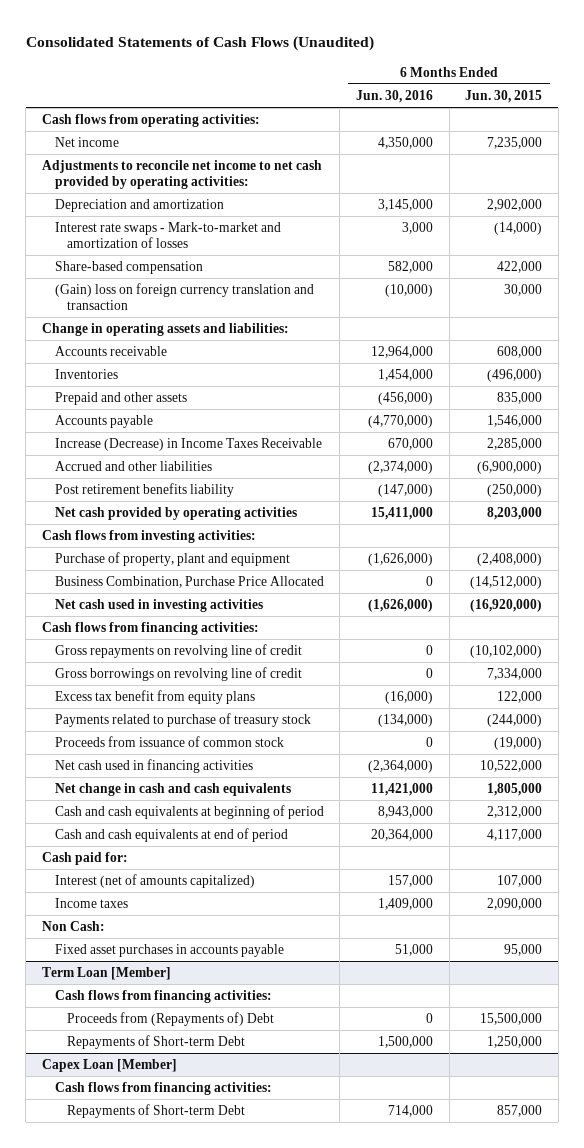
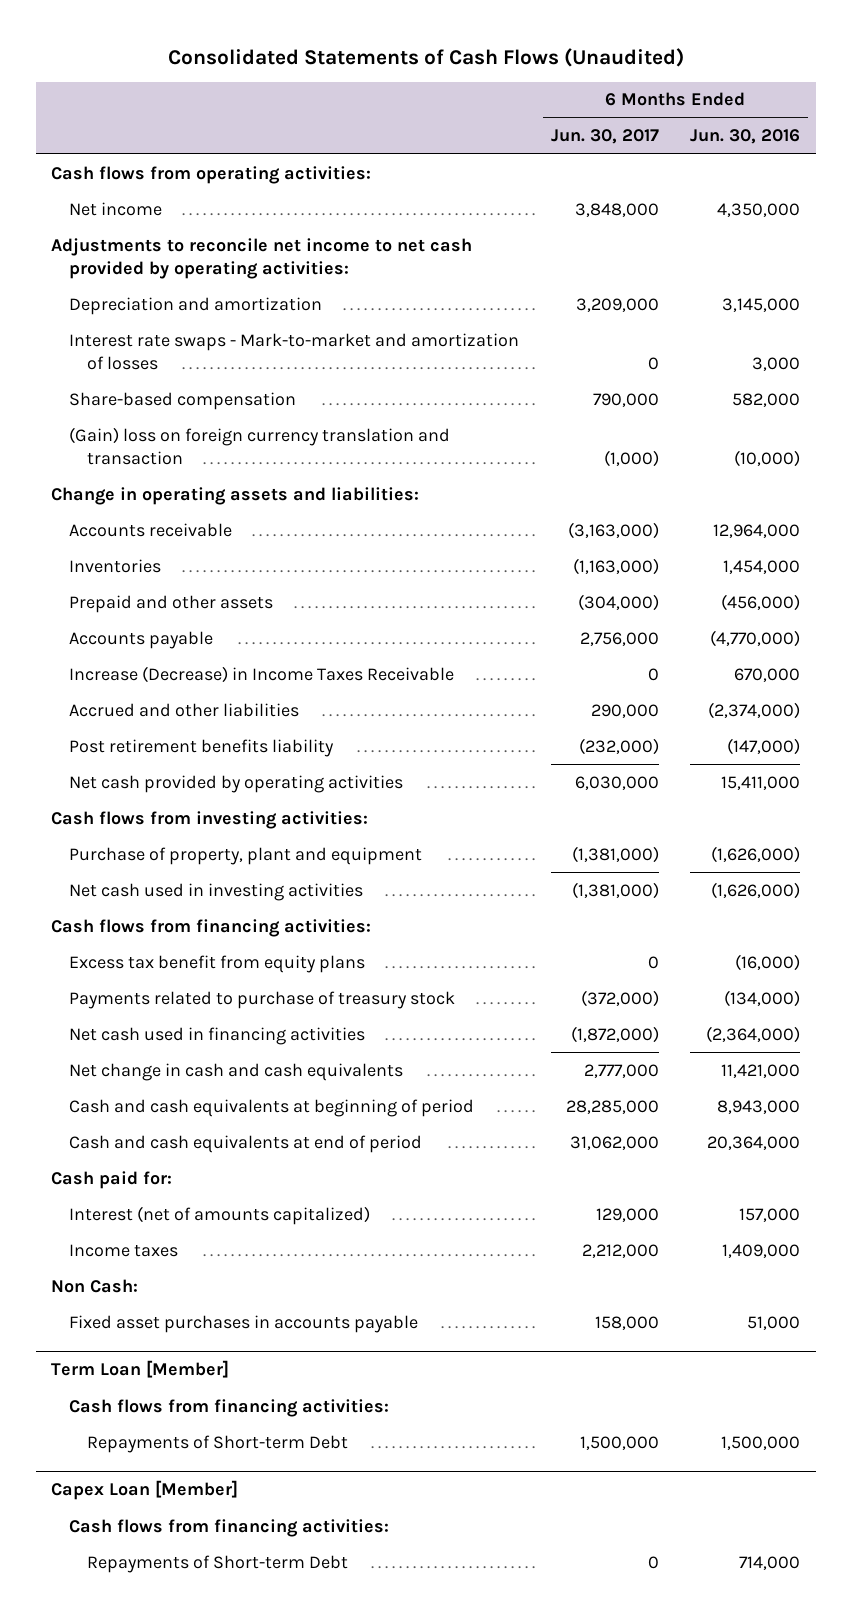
- | 6 Months Ended Jun. 30, 2016 | 6 Months Ended Jun. 30, 2015
+ | 6 Months Ended Jun. 30, 2017 | 6 Months Ended Jun. 30, 2016
- Business Combination, Purchase Price Allocated | 0 | (14,512,000)
- Gross repayments on revolving line of credit | 0 | (10,102,000)
- Gross borrowings on revolving line of credit | 0 | 7,334,000
- Proceeds from issuance of common stock | 0 | (19,000)
@ Term Loan [Member]
- Proceeds from (Repayments of) Debt | 0 | 15,500,000

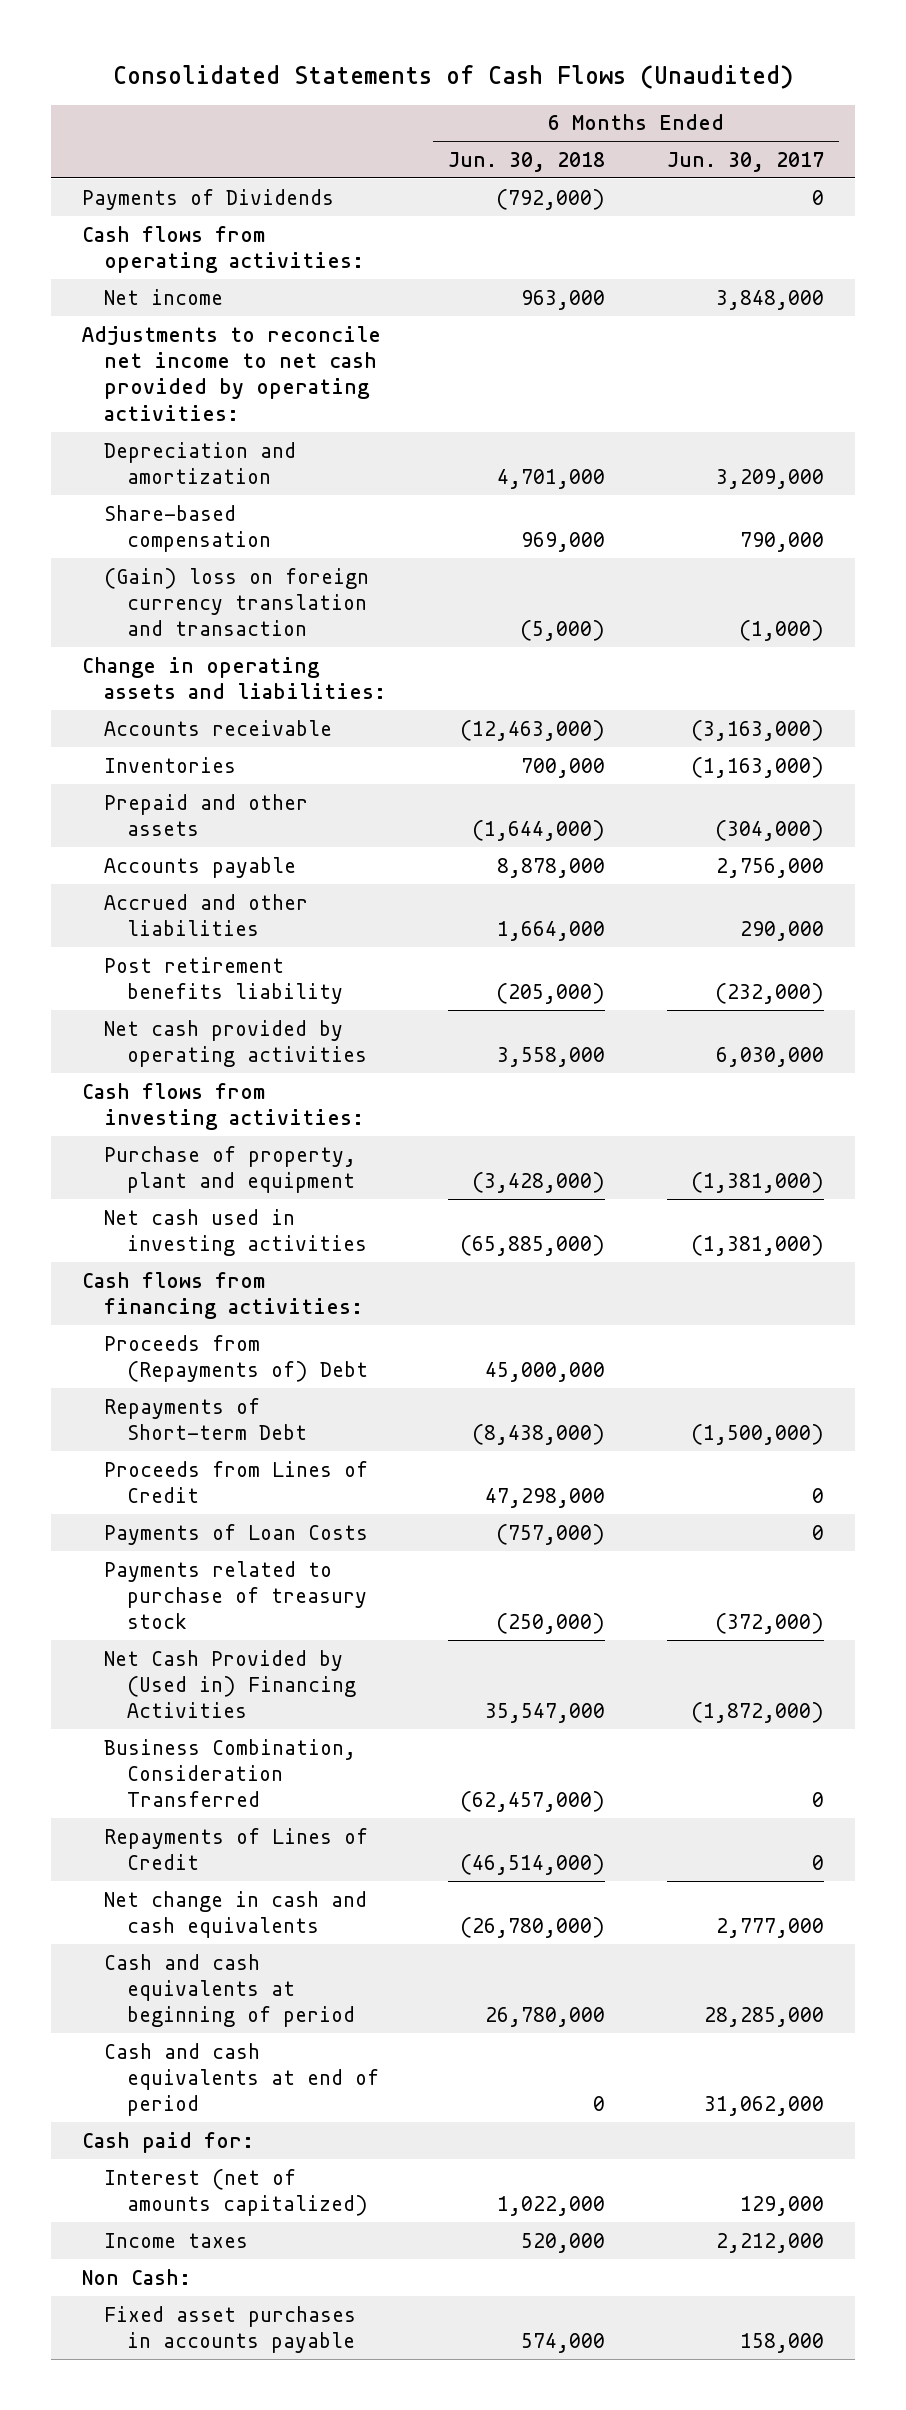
- | 6 Months Ended Jun. 30, 2017 | 6 Months Ended Jun. 30, 2016
+ | 6 Months Ended Jun. 30, 2018 | 6 Months Ended Jun. 30, 2017
+ Payments of Dividends | (792,000) | 0
- Interest rate swaps - Mark-to-market and amortization of losses | 0 | 3,000
- Increase (Decrease) in Income Taxes Receivable | 0 | 670,000
- Excess tax benefit from equity plans | 0 | (16,000)
+ Proceeds from (Repayments of) Debt | 45,000,000 |
+ Repayments of Short-term Debt | (8,438,000) | (1,500,000)
+ Proceeds from Lines of Credit | 47,298,000 | 0
+ Payments of Loan Costs | (757,000) | 0
- Net cash used in financing activities | (1,872,000) | (2,364,000)
+ Net Cash Provided by (Used in) Financing Activities | 35,547,000 | (1,872,000)
+ Business Combination, Consideration Transferred | (62,457,000) | 0
+ Repayments of Lines of Credit | (46,514,000) | 0
- Term Loan [Member]
- Cash flows from financing activities:
- Repayments of Short-term Debt | 1,500,000 | 1,500,000
- Capex Loan [Member]
- Cash flows from financing activities:
- Repayments of Short-term Debt | 0 | 714,000

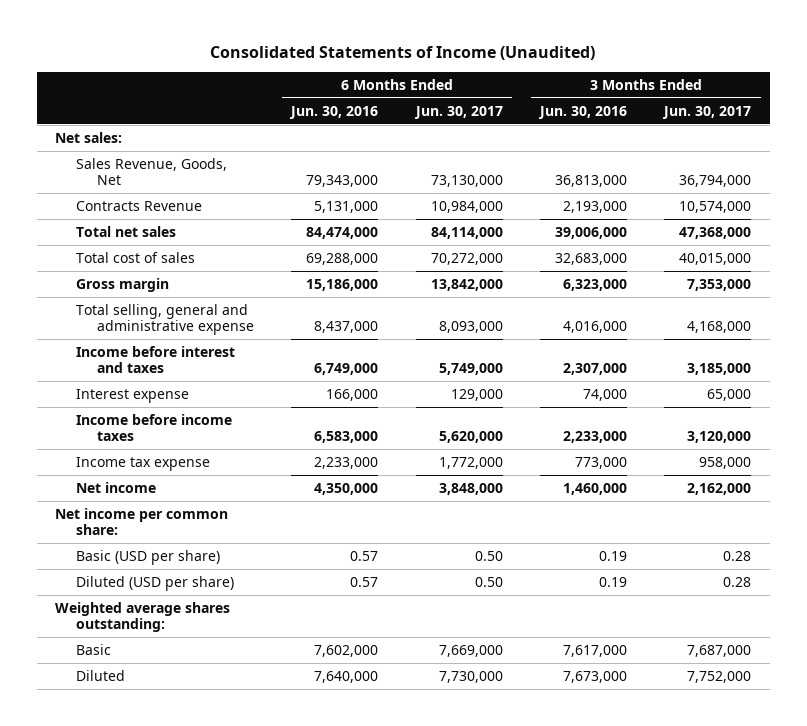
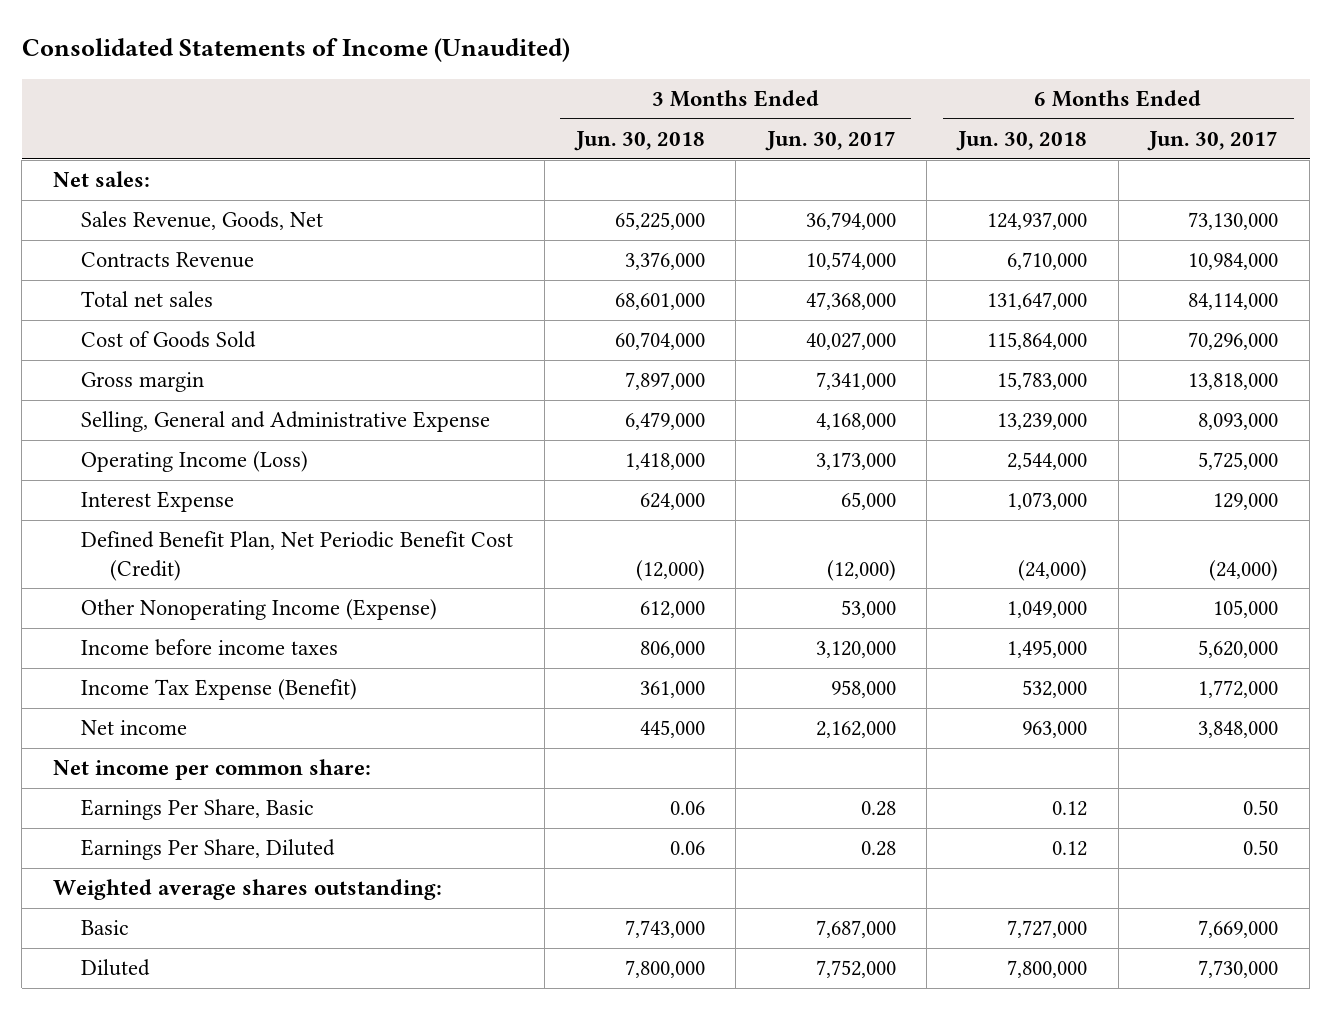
- | 6 Months Ended Jun. 30, 2016 | 6 Months Ended Jun. 30, 2017 | 3 Months Ended Jun. 30, 2016 | 3 Months Ended Jun. 30, 2017
+ | 3 Months Ended Jun. 30, 2018 | 3 Months Ended Jun. 30, 2017 | 6 Months Ended Jun. 30, 2018 | 6 Months Ended Jun. 30, 2017
- Total cost of sales | 69,288,000 | 70,272,000 | 32,683,000 | 40,015,000
- Gross margin | 15,186,000 | 13,842,000 | 6,323,000 | 7,353,000
- Total selling, general and administrative expense | 8,437,000 | 8,093,000 | 4,016,000 | 4,168,000
- Income before interest and taxes | 6,749,000 | 5,749,000 | 2,307,000 | 3,185,000
- Interest expense | 166,000 | 129,000 | 74,000 | 65,000
+ Cost of Goods Sold | 60,704,000 | 40,027,000 | 115,864,000 | 70,296,000
+ Gross margin | 7,897,000 | 7,341,000 | 15,783,000 | 13,818,000
+ Selling, General and Administrative Expense | 6,479,000 | 4,168,000 | 13,239,000 | 8,093,000
+ Operating Income (Loss) | 1,418,000 | 3,173,000 | 2,544,000 | 5,725,000
+ Interest Expense | 624,000 | 65,000 | 1,073,000 | 129,000
+ Defined Benefit Plan, Net Periodic Benefit Cost (Credit) | (12,000) | (12,000) | (24,000) | (24,000)
+ Other Nonoperating Income (Expense) | 612,000 | 53,000 | 1,049,000 | 105,000
- Income tax expense | 2,233,000 | 1,772,000 | 773,000 | 958,000
+ Income Tax Expense (Benefit) | 361,000 | 958,000 | 532,000 | 1,772,000
- Basic (USD per share) | 0.57 | 0.50 | 0.19 | 0.28
- Diluted (USD per share) | 0.57 | 0.50 | 0.19 | 0.28
+ Earnings Per Share, Basic | 0.06 | 0.28 | 0.12 | 0.50
+ Earnings Per Share, Diluted | 0.06 | 0.28 | 0.12 | 0.50

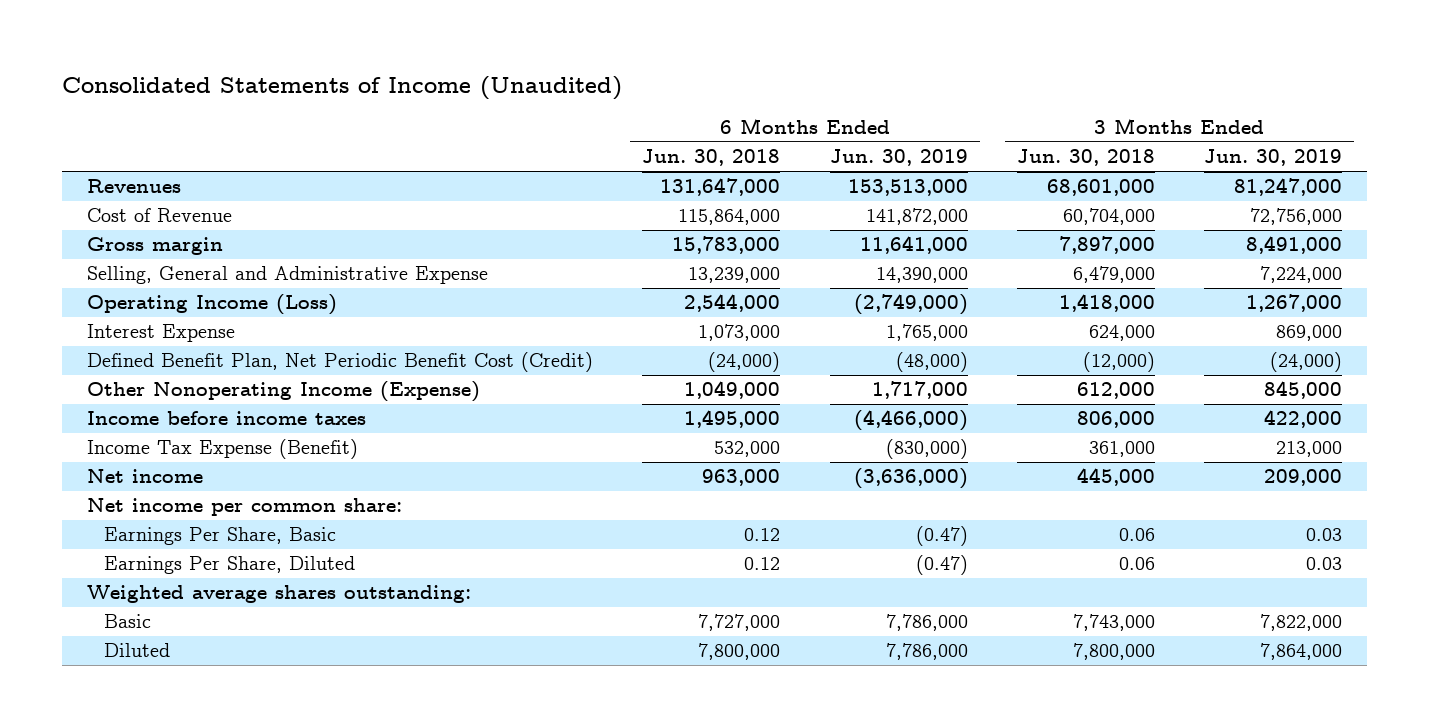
- | 3 Months Ended Jun. 30, 2018 | 3 Months Ended Jun. 30, 2017 | 6 Months Ended Jun. 30, 2018 | 6 Months Ended Jun. 30, 2017
+ | 6 Months Ended Jun. 30, 2018 | 6 Months Ended Jun. 30, 2019 | 3 Months Ended Jun. 30, 2018 | 3 Months Ended Jun. 30, 2019
- Net sales:
- Sales Revenue, Goods, Net | 65,225,000 | 36,794,000 | 124,937,000 | 73,130,000
- Contracts Revenue | 3,376,000 | 10,574,000 | 6,710,000 | 10,984,000
- Total net sales | 68,601,000 | 47,368,000 | 131,647,000 | 84,114,000
- Cost of Goods Sold | 60,704,000 | 40,027,000 | 115,864,000 | 70,296,000
+ Revenues | 131,647,000 | 153,513,000 | 68,601,000 | 81,247,000
+ Cost of Revenue | 115,864,000 | 141,872,000 | 60,704,000 | 72,756,000

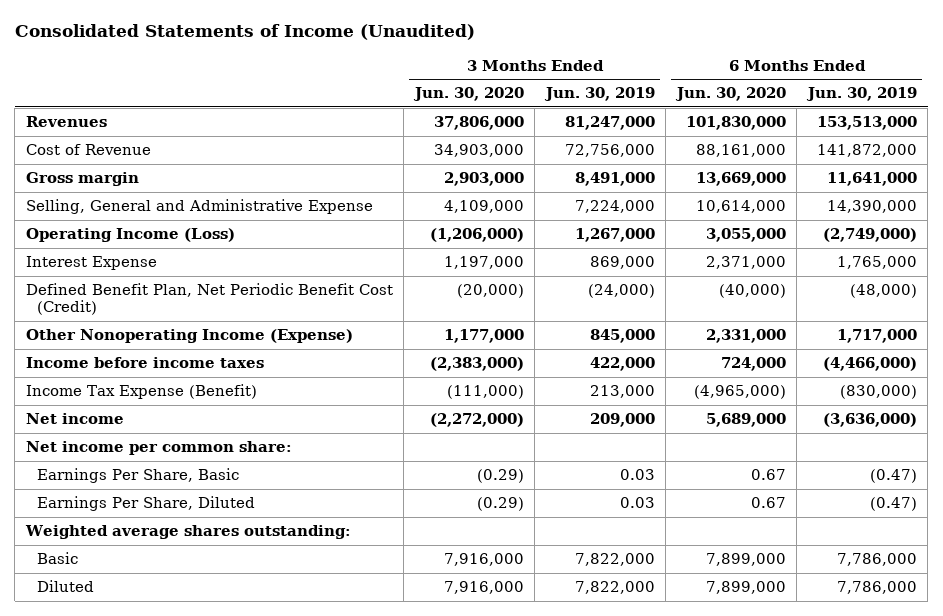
- | 6 Months Ended Jun. 30, 2018 | 6 Months Ended Jun. 30, 2019 | 3 Months Ended Jun. 30, 2018 | 3 Months Ended Jun. 30, 2019
+ | 3 Months Ended Jun. 30, 2020 | 3 Months Ended Jun. 30, 2019 | 6 Months Ended Jun. 30, 2020 | 6 Months Ended Jun. 30, 2019
- Diluted | 7,800,000 | 7,786,000 | 7,800,000 | 7,864,000
+ Diluted | 7,916,000 | 7,822,000 | 7,899,000 | 7,786,000

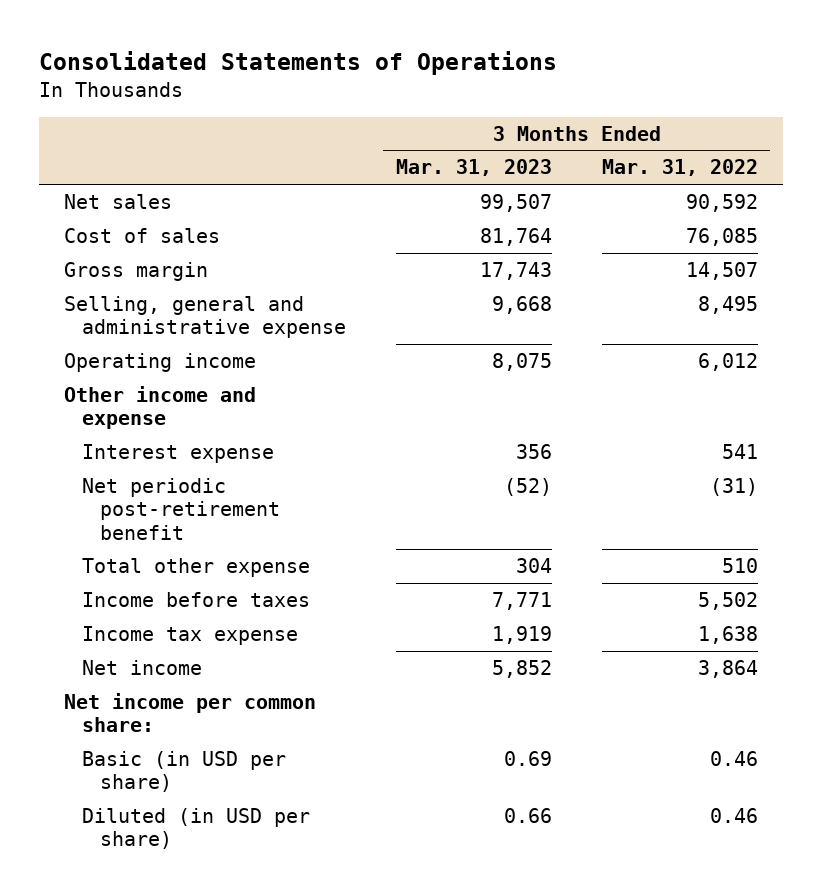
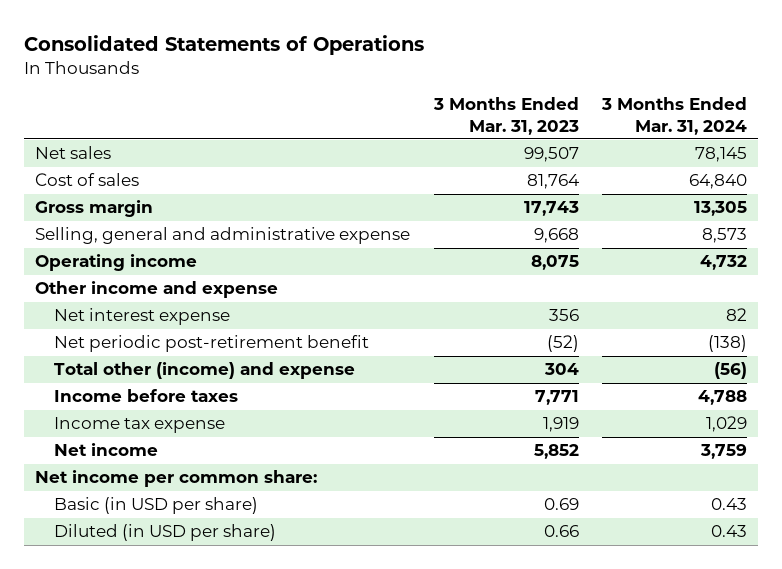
- | 3 Months Ended Mar. 31, 2023 | 3 Months Ended Mar. 31, 2022
+ | 3 Months Ended Mar. 31, 2023 | 3 Months Ended Mar. 31, 2024
- Interest expense | 356 | 541
+ Net interest expense | 356 | 82
- Total other expense | 304 | 510
+ Total other (income) and expense | 304 | (56)

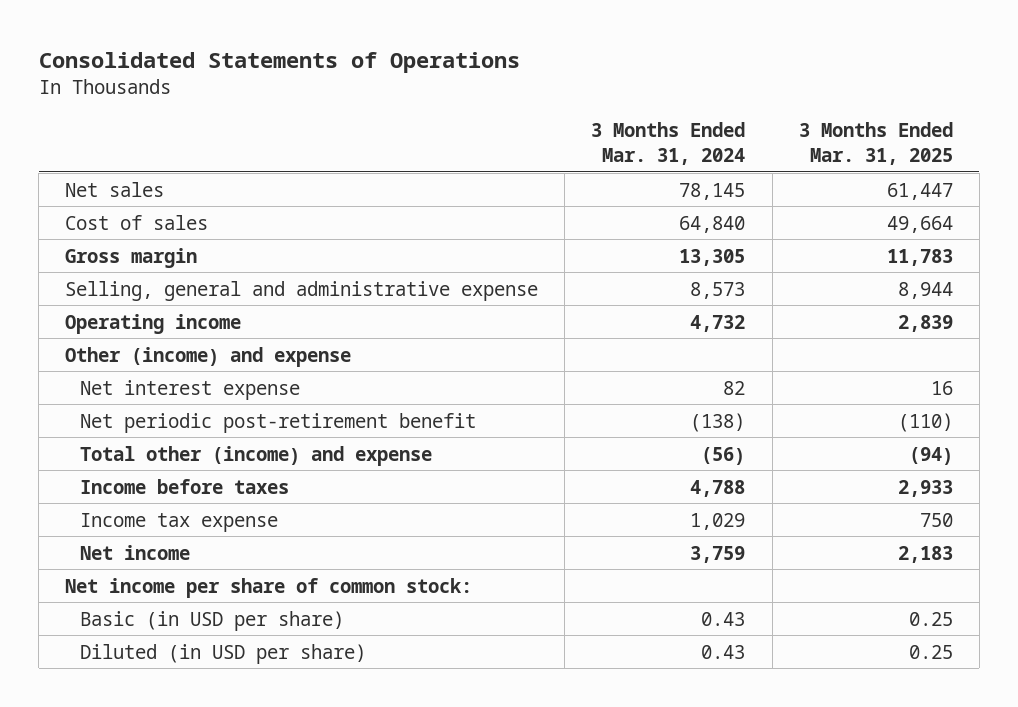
- | 3 Months Ended Mar. 31, 2023 | 3 Months Ended Mar. 31, 2024
+ | 3 Months Ended Mar. 31, 2024 | 3 Months Ended Mar. 31, 2025
- Other income and expense
+ Other (income) and expense
- Net income per common share:
+ Net income per share of common stock:

